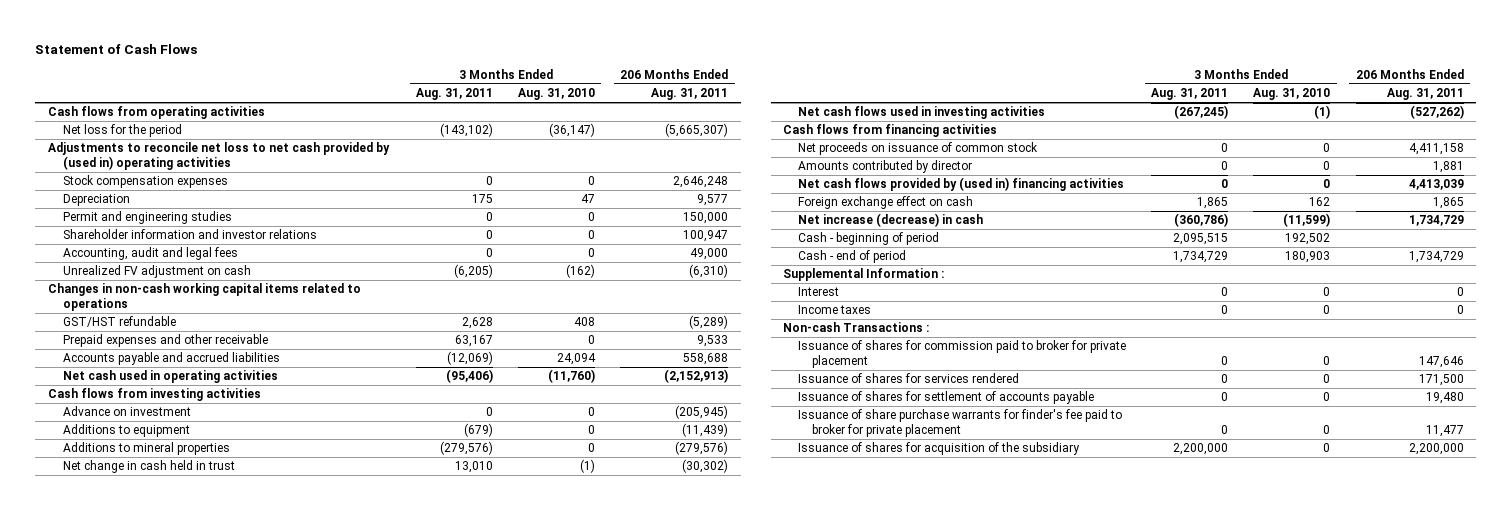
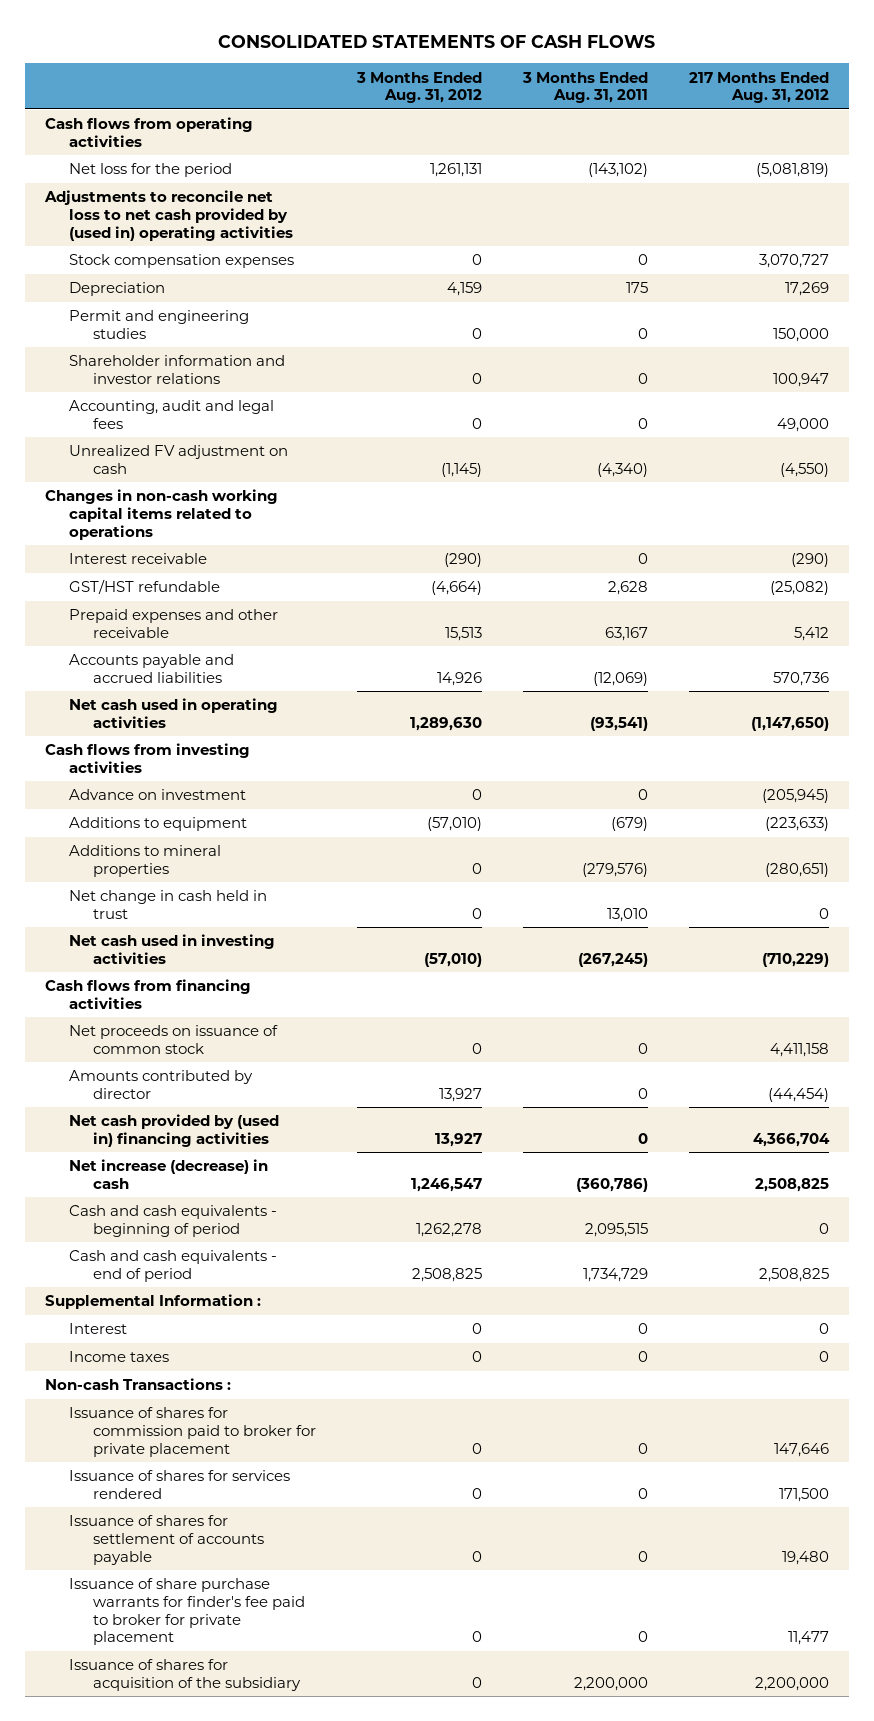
- Statement of Cash Flows
+ CONSOLIDATED STATEMENTS OF CASH FLOWS
- | 3 Months Ended Aug. 31, 2011 | 3 Months Ended Aug. 31, 2010 | 206 Months Ended Aug. 31, 2011
+ | 3 Months Ended Aug. 31, 2012 | 3 Months Ended Aug. 31, 2011 | 217 Months Ended Aug. 31, 2012
- Unrealized FV adjustment on cash | (6,205) | (162) | (6,310)
+ Unrealized FV adjustment on cash | (1,145) | (4,340) | (4,550)
+ Interest receivable | (290) | 0 | (290)
- Net cash used in operating activities | (95,406) | (11,760) | (2,152,913)
+ Net cash used in operating activities | 1,289,630 | (93,541) | (1,147,650)
- Net cash flows used in investing activities | (267,245) | (1) | (527,262)
+ Net cash used in investing activities | (57,010) | (267,245) | (710,229)
- Net cash flows provided by (used in) financing activities | 0 | 0 | 4,413,039
- Foreign exchange effect on cash | 1,865 | 162 | 1,865
+ Net cash provided by (used in) financing activities | 13,927 | 0 | 4,366,704
- Cash - beginning of period | 2,095,515 | 192,502 |
- Cash - end of period | 1,734,729 | 180,903 | 1,734,729
+ Cash and cash equivalents - beginning of period | 1,262,278 | 2,095,515 | 0
+ Cash and cash equivalents - end of period | 2,508,825 | 1,734,729 | 2,508,825

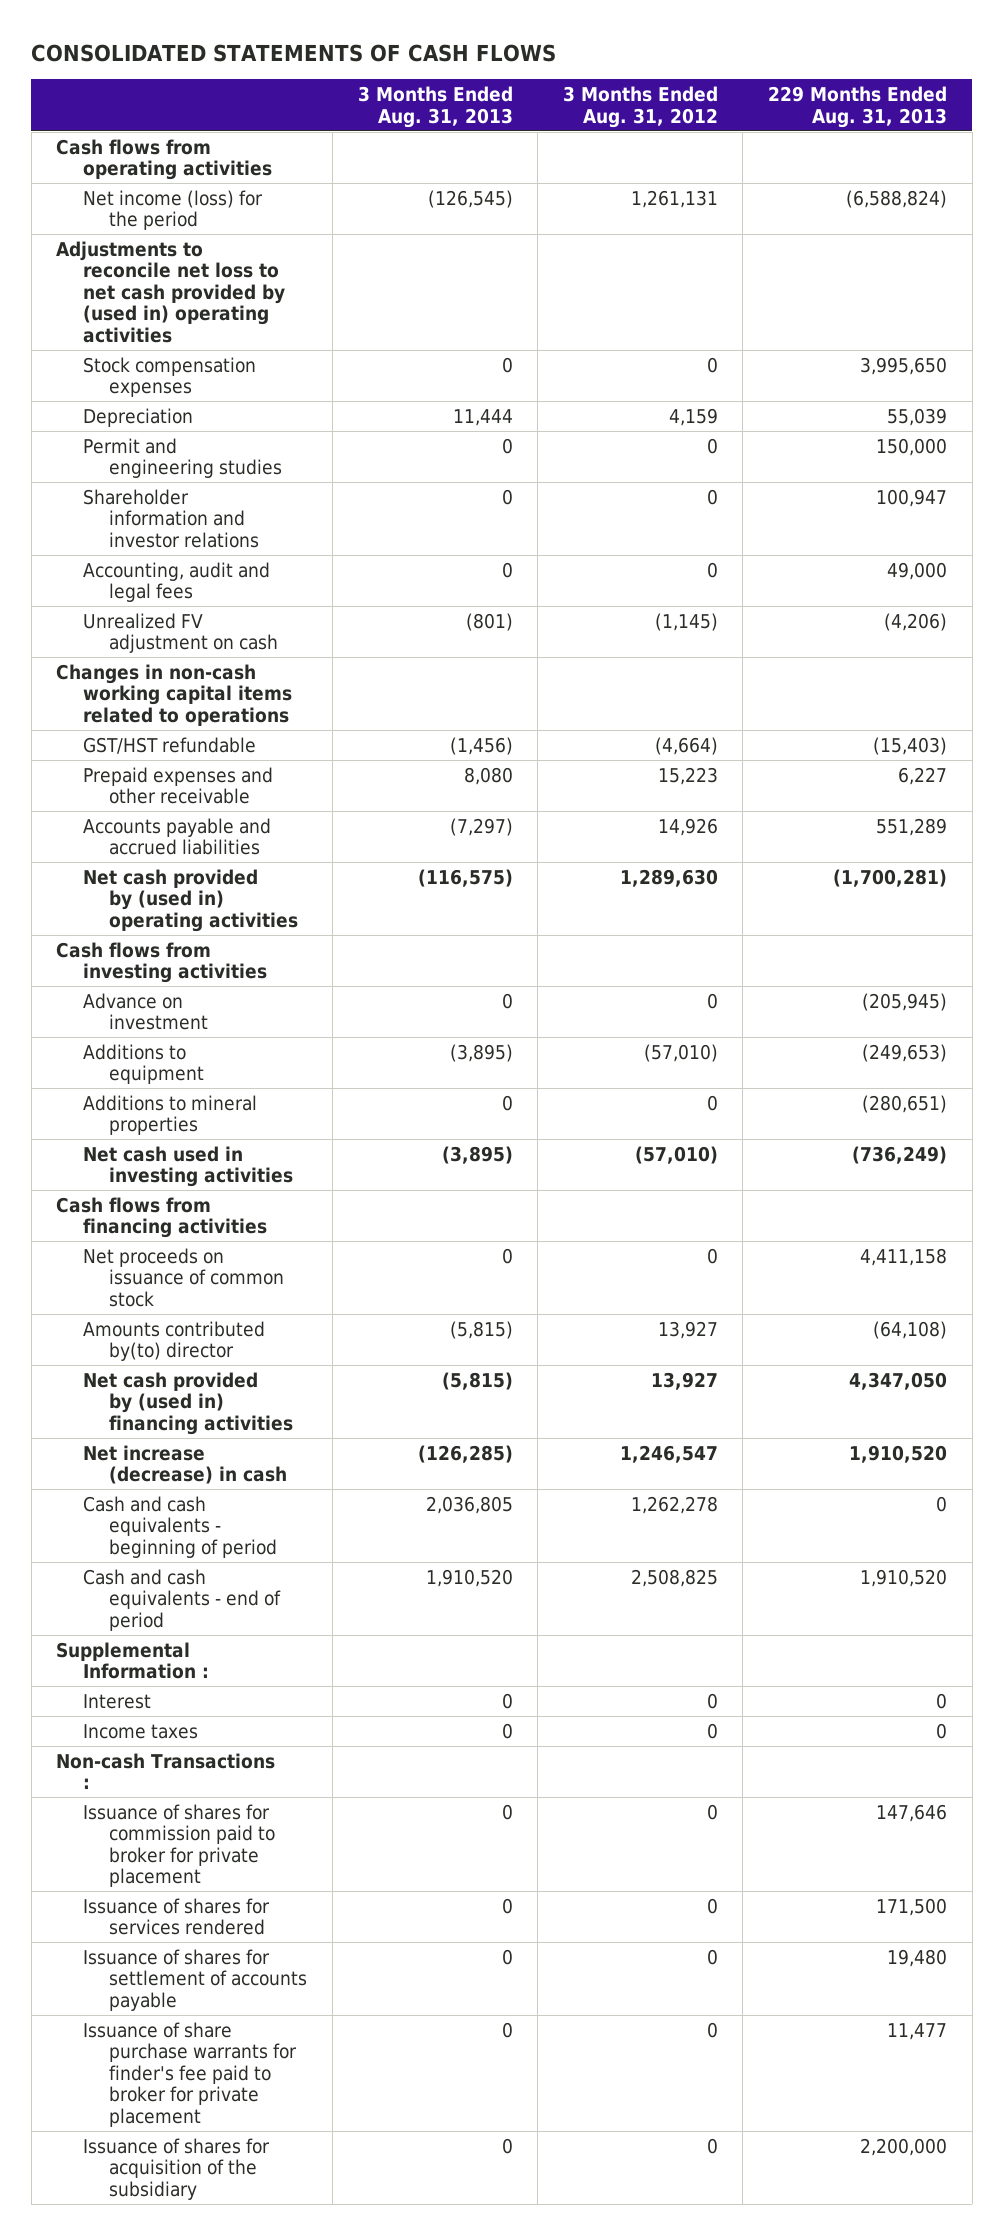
- | 3 Months Ended Aug. 31, 2012 | 3 Months Ended Aug. 31, 2011 | 217 Months Ended Aug. 31, 2012
+ | 3 Months Ended Aug. 31, 2013 | 3 Months Ended Aug. 31, 2012 | 229 Months Ended Aug. 31, 2013
- Net loss for the period | 1,261,131 | (143,102) | (5,081,819)
+ Net income (loss) for the period | (126,545) | 1,261,131 | (6,588,824)
- Interest receivable | (290) | 0 | (290)
- Prepaid expenses and other receivable | 15,513 | 63,167 | 5,412
+ Prepaid expenses and other receivable | 8,080 | 15,223 | 6,227
- Net cash used in operating activities | 1,289,630 | (93,541) | (1,147,650)
+ Net cash provided by (used in) operating activities | (116,575) | 1,289,630 | (1,700,281)
- Net change in cash held in trust | 0 | 13,010 | 0
- Amounts contributed by director | 13,927 | 0 | (44,454)
+ Amounts contributed by(to) director | (5,815) | 13,927 | (64,108)

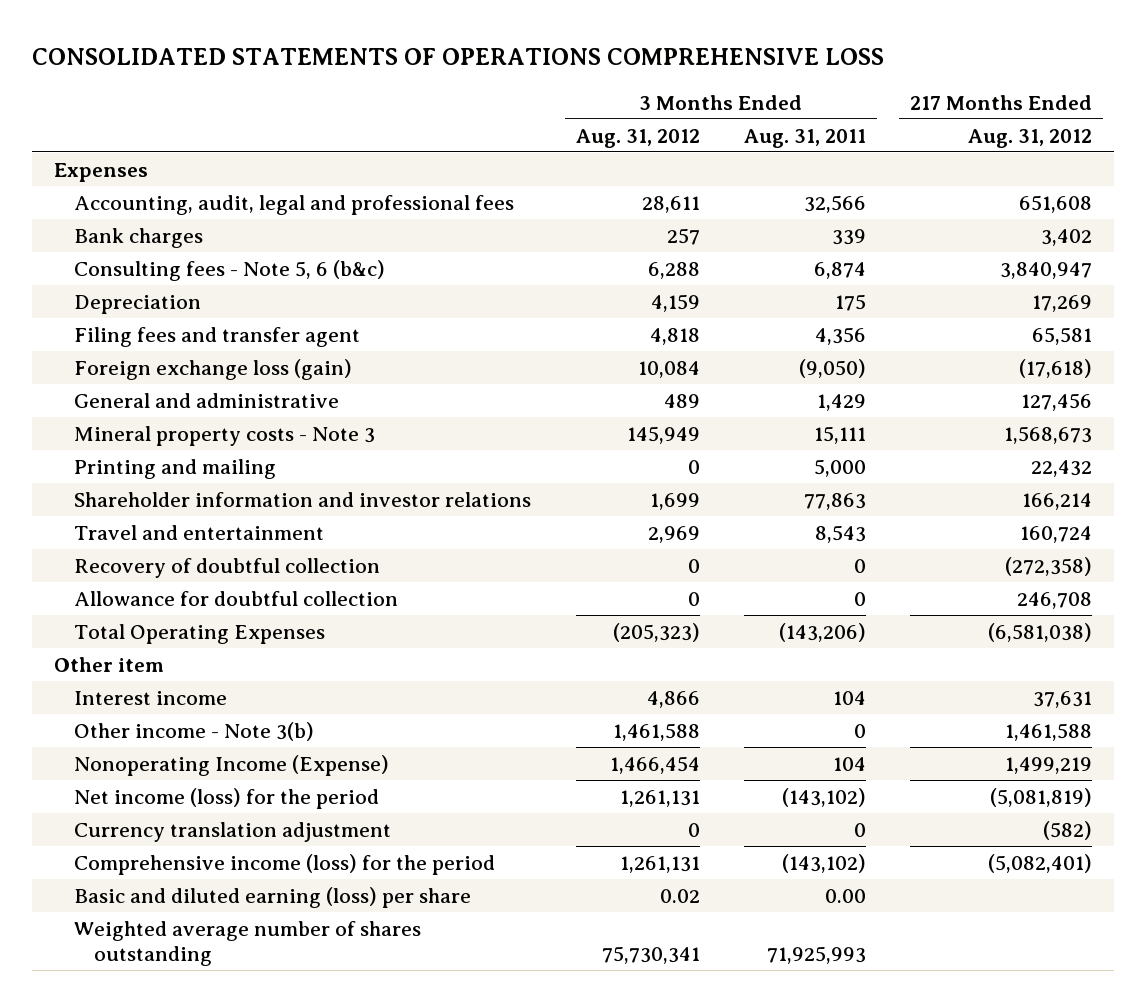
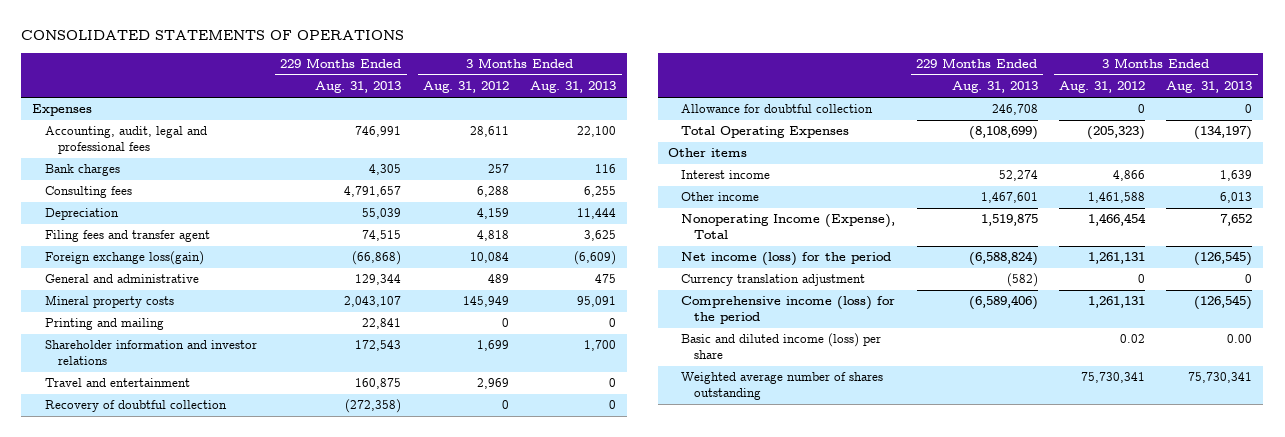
- CONSOLIDATED STATEMENTS OF OPERATIONS COMPREHENSIVE LOSS
+ CONSOLIDATED STATEMENTS OF OPERATIONS
- | 3 Months Ended Aug. 31, 2012 | 3 Months Ended Aug. 31, 2011 | 217 Months Ended Aug. 31, 2012
+ | 229 Months Ended Aug. 31, 2013 | 3 Months Ended Aug. 31, 2012 | 3 Months Ended Aug. 31, 2013
- Consulting fees - Note 5, 6 (b&c) | 6,288 | 6,874 | 3,840,947
+ Consulting fees | 4,791,657 | 6,288 | 6,255
- Foreign exchange loss (gain) | 10,084 | (9,050) | (17,618)
+ Foreign exchange loss(gain) | (66,868) | 10,084 | (6,609)
- Mineral property costs - Note 3 | 145,949 | 15,111 | 1,568,673
+ Mineral property costs | 2,043,107 | 145,949 | 95,091
- Other item
+ Other items
- Other income - Note 3(b) | 1,461,588 | 0 | 1,461,588
- Nonoperating Income (Expense) | 1,466,454 | 104 | 1,499,219
+ Other income | 1,467,601 | 1,461,588 | 6,013
+ Nonoperating Income (Expense), Total | 1,519,875 | 1,466,454 | 7,652
- Basic and diluted earning (loss) per share | 0.02 | 0.00 |
+ Basic and diluted income (loss) per share | | 0.02 | 0.00

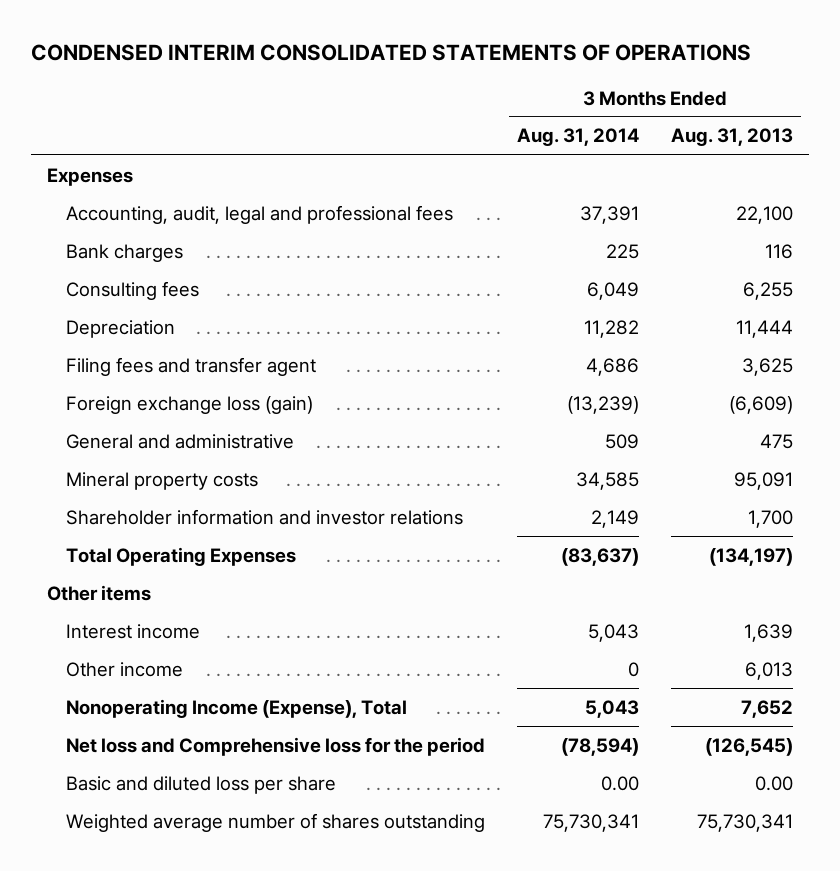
- CONSOLIDATED STATEMENTS OF OPERATIONS
+ CONDENSED INTERIM CONSOLIDATED STATEMENTS OF OPERATIONS
- | 229 Months Ended Aug. 31, 2013 | 3 Months Ended Aug. 31, 2012 | 3 Months Ended Aug. 31, 2013
+ | 3 Months Ended Aug. 31, 2014 | 3 Months Ended Aug. 31, 2013
- Foreign exchange loss(gain) | (66,868) | 10,084 | (6,609)
+ Foreign exchange loss (gain) | (13,239) | (6,609)
- Printing and mailing | 22,841 | 0 | 0
- Travel and entertainment | 160,875 | 2,969 | 0
- Recovery of doubtful collection | (272,358) | 0 | 0
- Allowance for doubtful collection | 246,708 | 0 | 0
- Net income (loss) for the period | (6,588,824) | 1,261,131 | (126,545)
- Currency translation adjustment | (582) | 0 | 0
- Comprehensive income (loss) for the period | (6,589,406) | 1,261,131 | (126,545)
- Basic and diluted income (loss) per share | | 0.02 | 0.00
+ Net loss and Comprehensive loss for the period | (78,594) | (126,545)
+ Basic and diluted loss per share | 0.00 | 0.00

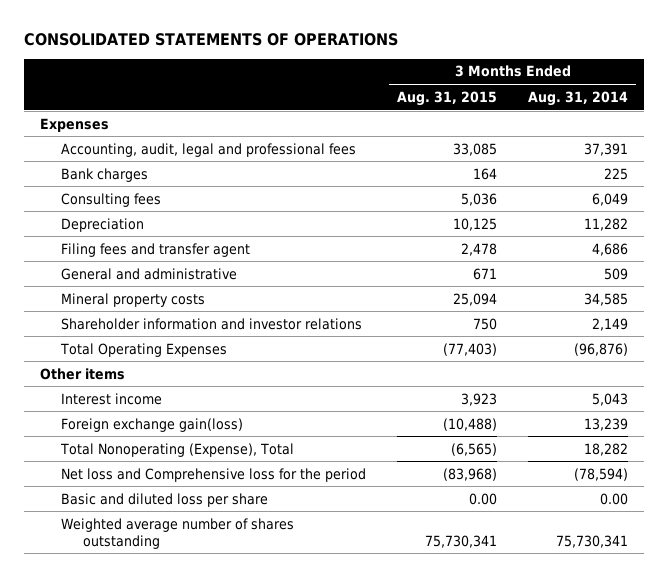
- CONDENSED INTERIM CONSOLIDATED STATEMENTS OF OPERATIONS
+ CONSOLIDATED STATEMENTS OF OPERATIONS
- | 3 Months Ended Aug. 31, 2014 | 3 Months Ended Aug. 31, 2013
+ | 3 Months Ended Aug. 31, 2015 | 3 Months Ended Aug. 31, 2014
- Foreign exchange loss (gain) | (13,239) | (6,609)
- Total Operating Expenses | (83,637) | (134,197)
+ Total Operating Expenses | (77,403) | (96,876)
- Other income | 0 | 6,013
- Nonoperating Income (Expense), Total | 5,043 | 7,652
+ Foreign exchange gain(loss) | (10,488) | 13,239
+ Total Nonoperating (Expense), Total | (6,565) | 18,282

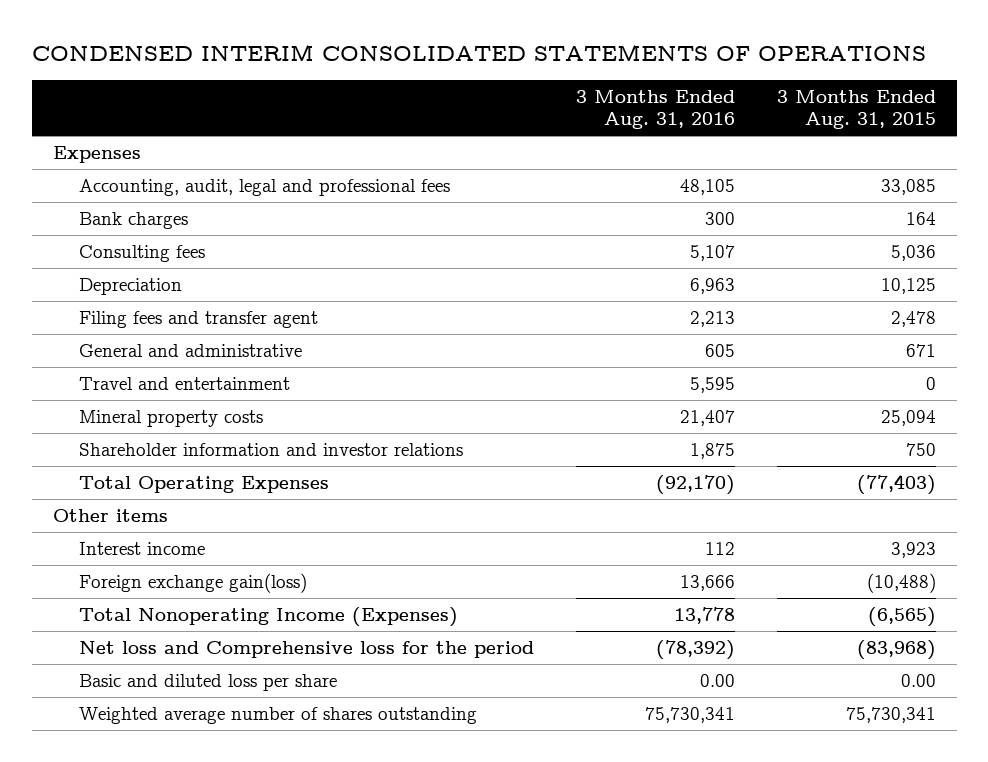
- CONSOLIDATED STATEMENTS OF OPERATIONS
+ CONDENSED INTERIM CONSOLIDATED STATEMENTS OF OPERATIONS
- | 3 Months Ended Aug. 31, 2015 | 3 Months Ended Aug. 31, 2014
+ | 3 Months Ended Aug. 31, 2016 | 3 Months Ended Aug. 31, 2015
+ Travel and entertainment | 5,595 | 0
- Total Nonoperating (Expense), Total | (6,565) | 18,282
+ Total Nonoperating Income (Expenses) | 13,778 | (6,565)

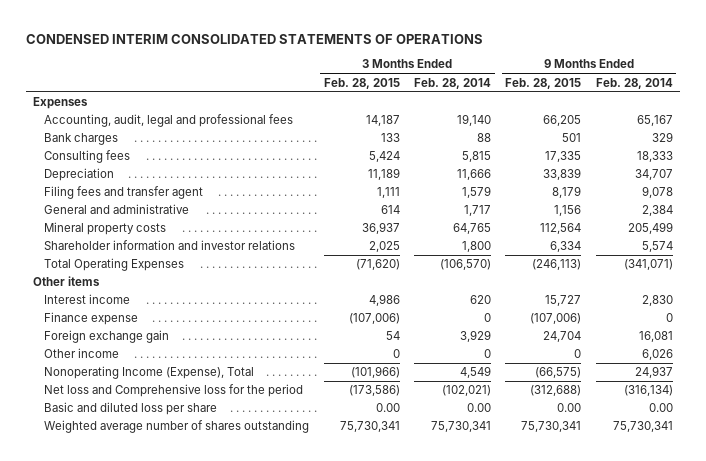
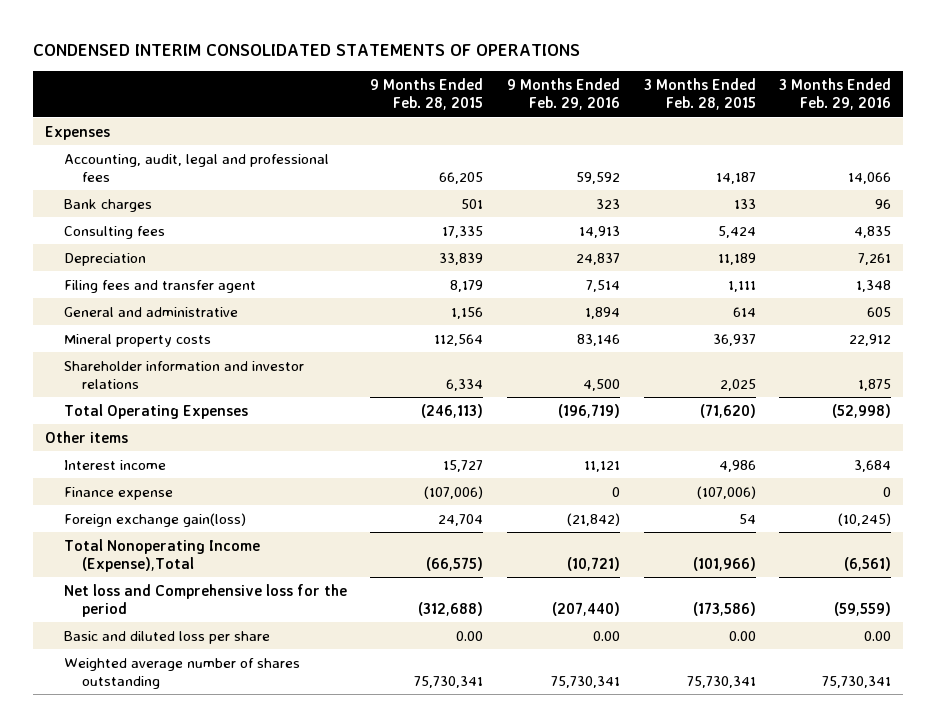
- | 3 Months Ended Feb. 28, 2015 | 3 Months Ended Feb. 28, 2014 | 9 Months Ended Feb. 28, 2015 | 9 Months Ended Feb. 28, 2014
+ | 9 Months Ended Feb. 28, 2015 | 9 Months Ended Feb. 29, 2016 | 3 Months Ended Feb. 28, 2015 | 3 Months Ended Feb. 29, 2016
- Foreign exchange gain | 54 | 3,929 | 24,704 | 16,081
- Other income | 0 | 0 | 0 | 6,026
- Nonoperating Income (Expense), Total | (101,966) | 4,549 | (66,575) | 24,937
+ Foreign exchange gain(loss) | 24,704 | (21,842) | 54 | (10,245)
+ Total Nonoperating Income (Expense),Total | (66,575) | (10,721) | (101,966) | (6,561)

